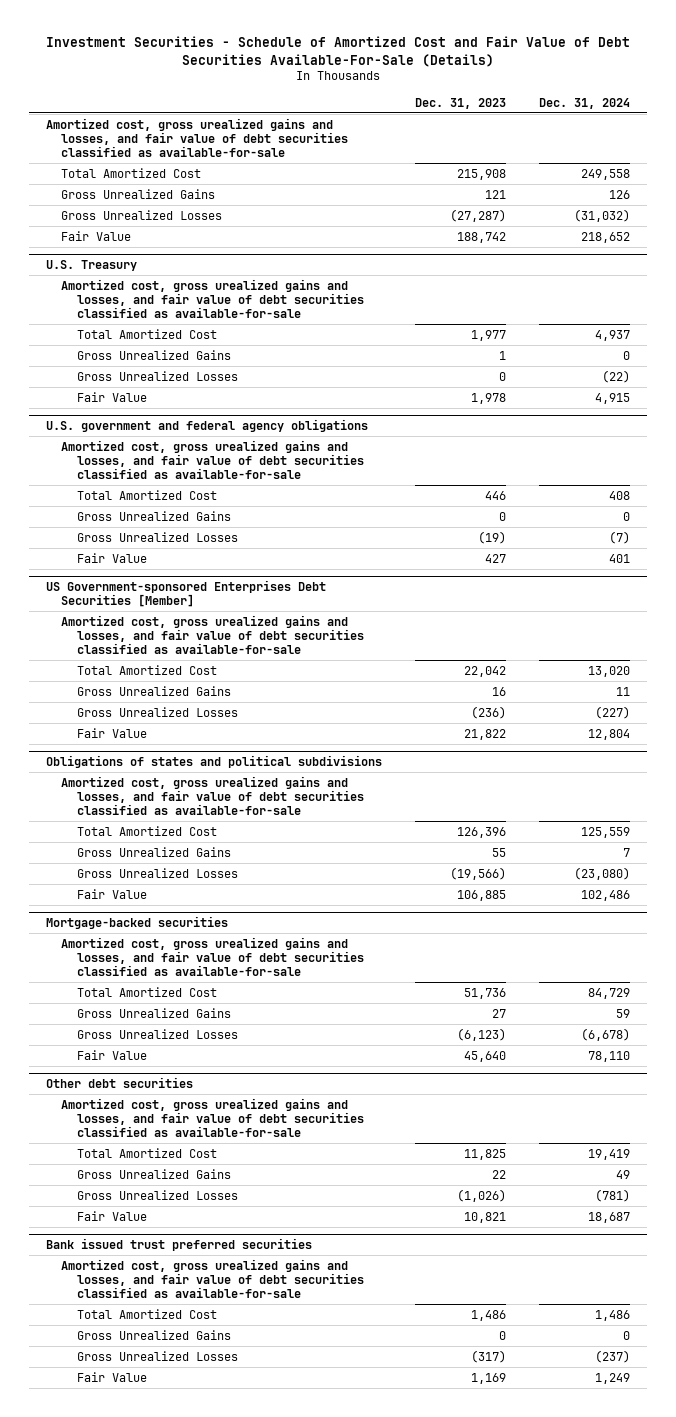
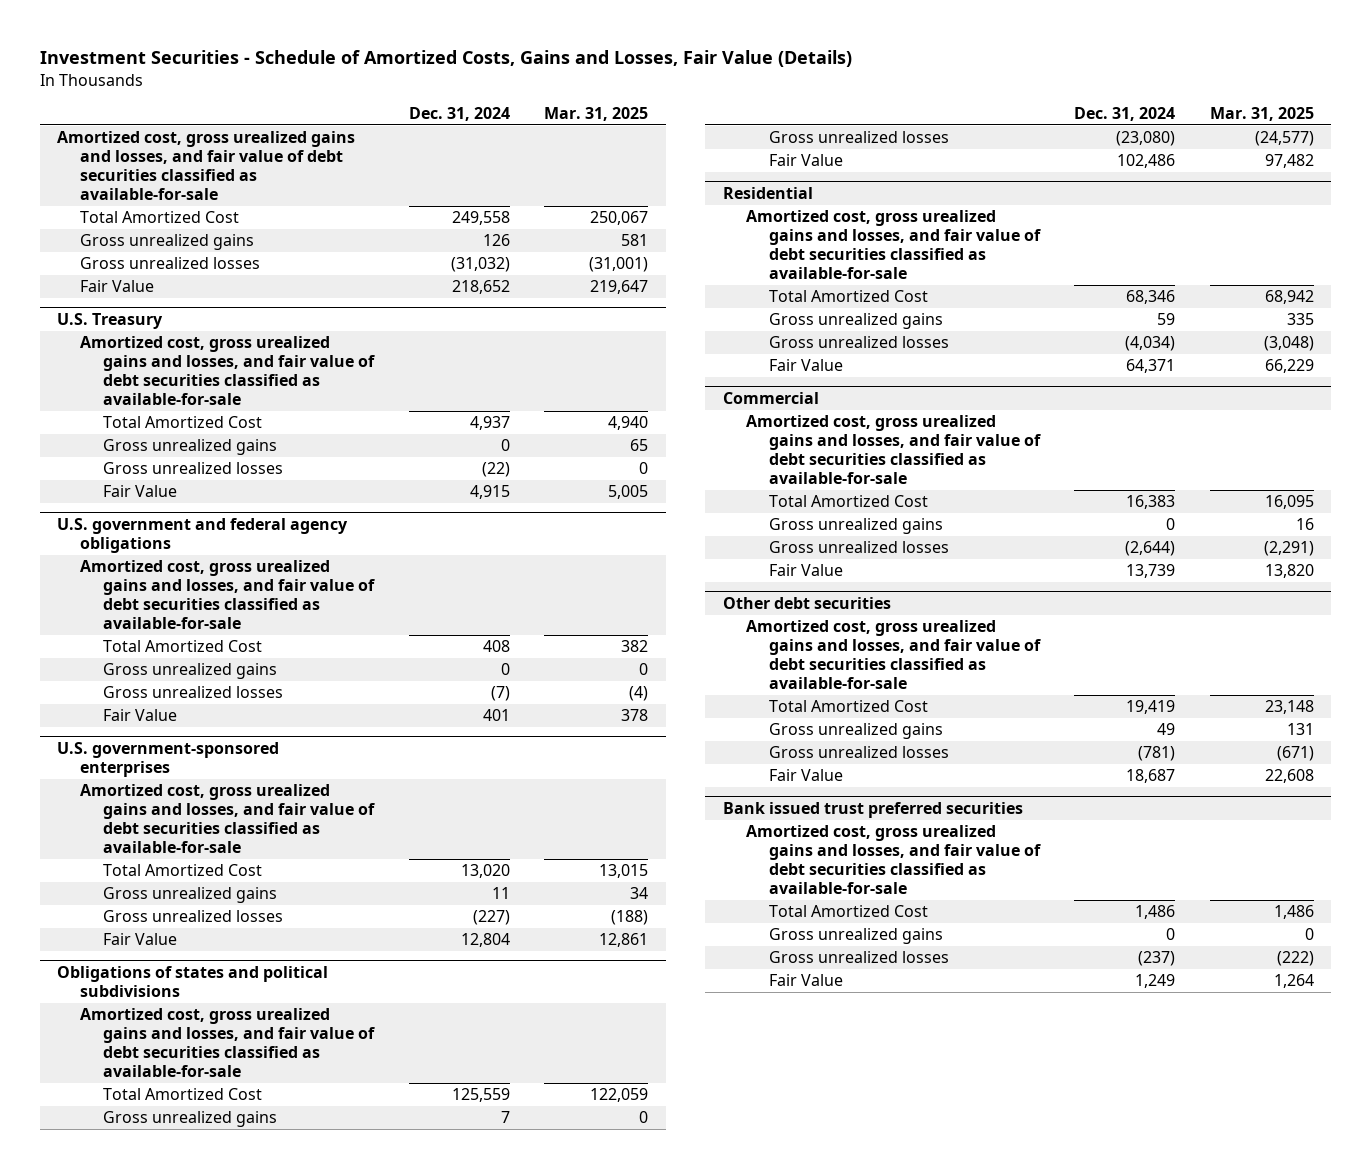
- Investment Securities - Schedule of Amortized Cost and Fair Value of Debt Securities Available-For-Sale (Details)
+ Investment Securities - Schedule of Amortized Costs, Gains and Losses, Fair Value (Details)
- | Dec. 31, 2023 | Dec. 31, 2024
+ | Dec. 31, 2024 | Mar. 31, 2025
- Gross Unrealized Gains | 121 | 126
- Gross Unrealized Losses | (27,287) | (31,032)
+ Gross unrealized gains | 126 | 581
+ Gross unrealized losses | (31,032) | (31,001)
@ U.S. Treasury
- Gross Unrealized Gains | 1 | 0
- Gross Unrealized Losses | 0 | (22)
+ Gross unrealized gains | 0 | 65
+ Gross unrealized losses | (22) | 0
@ U.S. government and federal agency obligations
- Gross Unrealized Gains | 0 | 0
- Gross Unrealized Losses | (19) | (7)
+ Gross unrealized gains | 0 | 0
+ Gross unrealized losses | (7) | (4)
- US Government-sponsored Enterprises Debt Securities [Member]
+ U.S. government-sponsored enterprises
- Gross Unrealized Gains | 16 | 11
- Gross Unrealized Losses | (236) | (227)
+ Gross unrealized gains | 11 | 34
+ Gross unrealized losses | (227) | (188)
@ Obligations of states and political subdivisions
- Gross Unrealized Gains | 55 | 7
- Gross Unrealized Losses | (19,566) | (23,080)
+ Gross unrealized gains | 7 | 0
+ Gross unrealized losses | (23,080) | (24,577)
- Mortgage-backed securities
+ Residential
- Total Amortized Cost | 51,736 | 84,729
- Gross Unrealized Gains | 27 | 59
- Gross Unrealized Losses | (6,123) | (6,678)
- Fair Value | 45,640 | 78,110
+ Total Amortized Cost | 68,346 | 68,942
+ Gross unrealized gains | 59 | 335
+ Gross unrealized losses | (4,034) | (3,048)
+ Fair Value | 64,371 | 66,229
+ Commercial
+ Amortized cost, gross urealized gains and losses, and fair value of debt securities classified as available-for-sale
+ Total Amortized Cost | 16,383 | 16,095
+ Gross unrealized gains | 0 | 16
+ Gross unrealized losses | (2,644) | (2,291)
+ Fair Value | 13,739 | 13,820
@ Other debt securities
- Gross Unrealized Gains | 22 | 49
- Gross Unrealized Losses | (1,026) | (781)
+ Gross unrealized gains | 49 | 131
+ Gross unrealized losses | (781) | (671)
@ Bank issued trust preferred securities
- Gross Unrealized Gains | 0 | 0
- Gross Unrealized Losses | (317) | (237)
+ Gross unrealized gains | 0 | 0
+ Gross unrealized losses | (237) | (222)

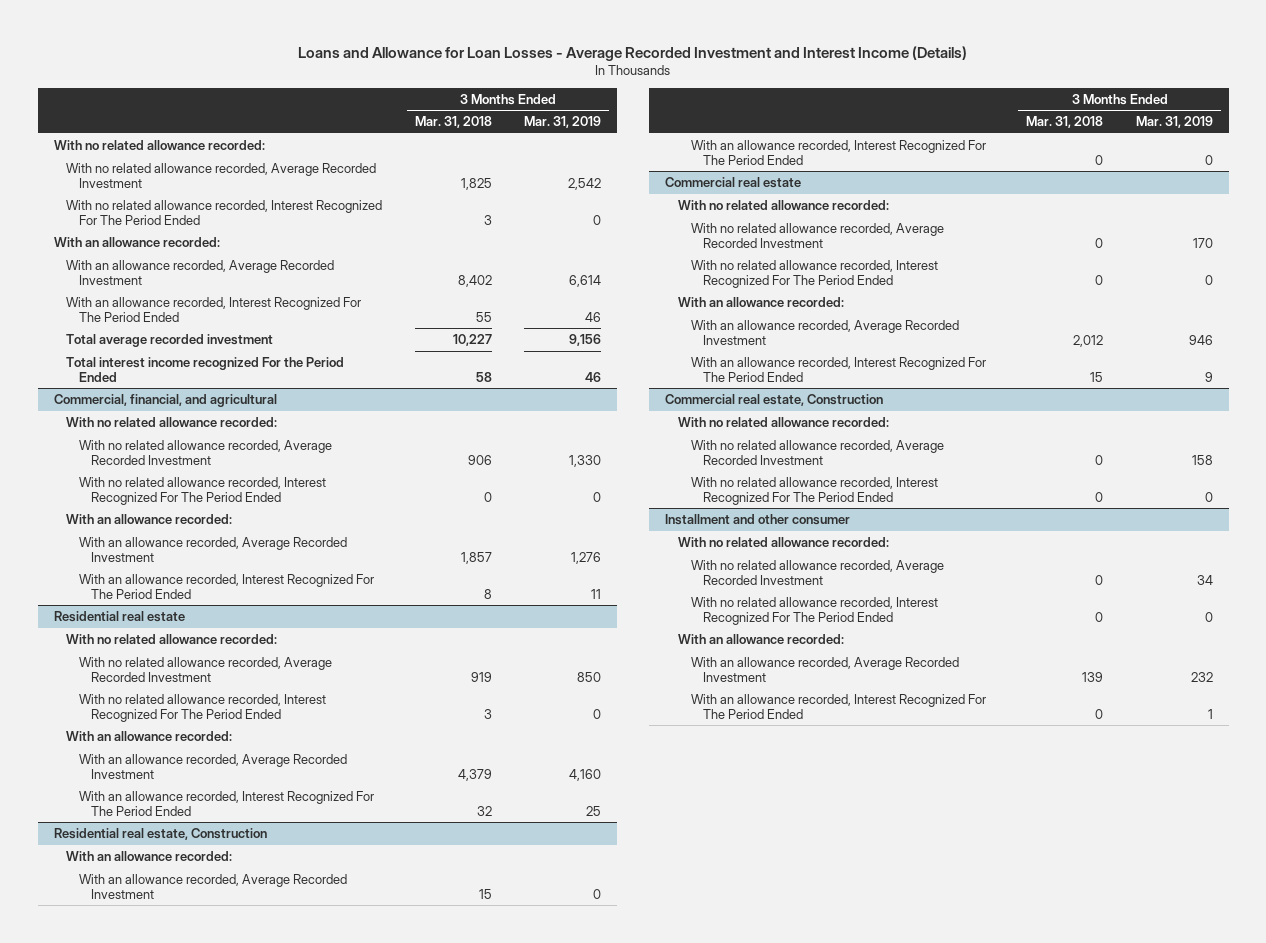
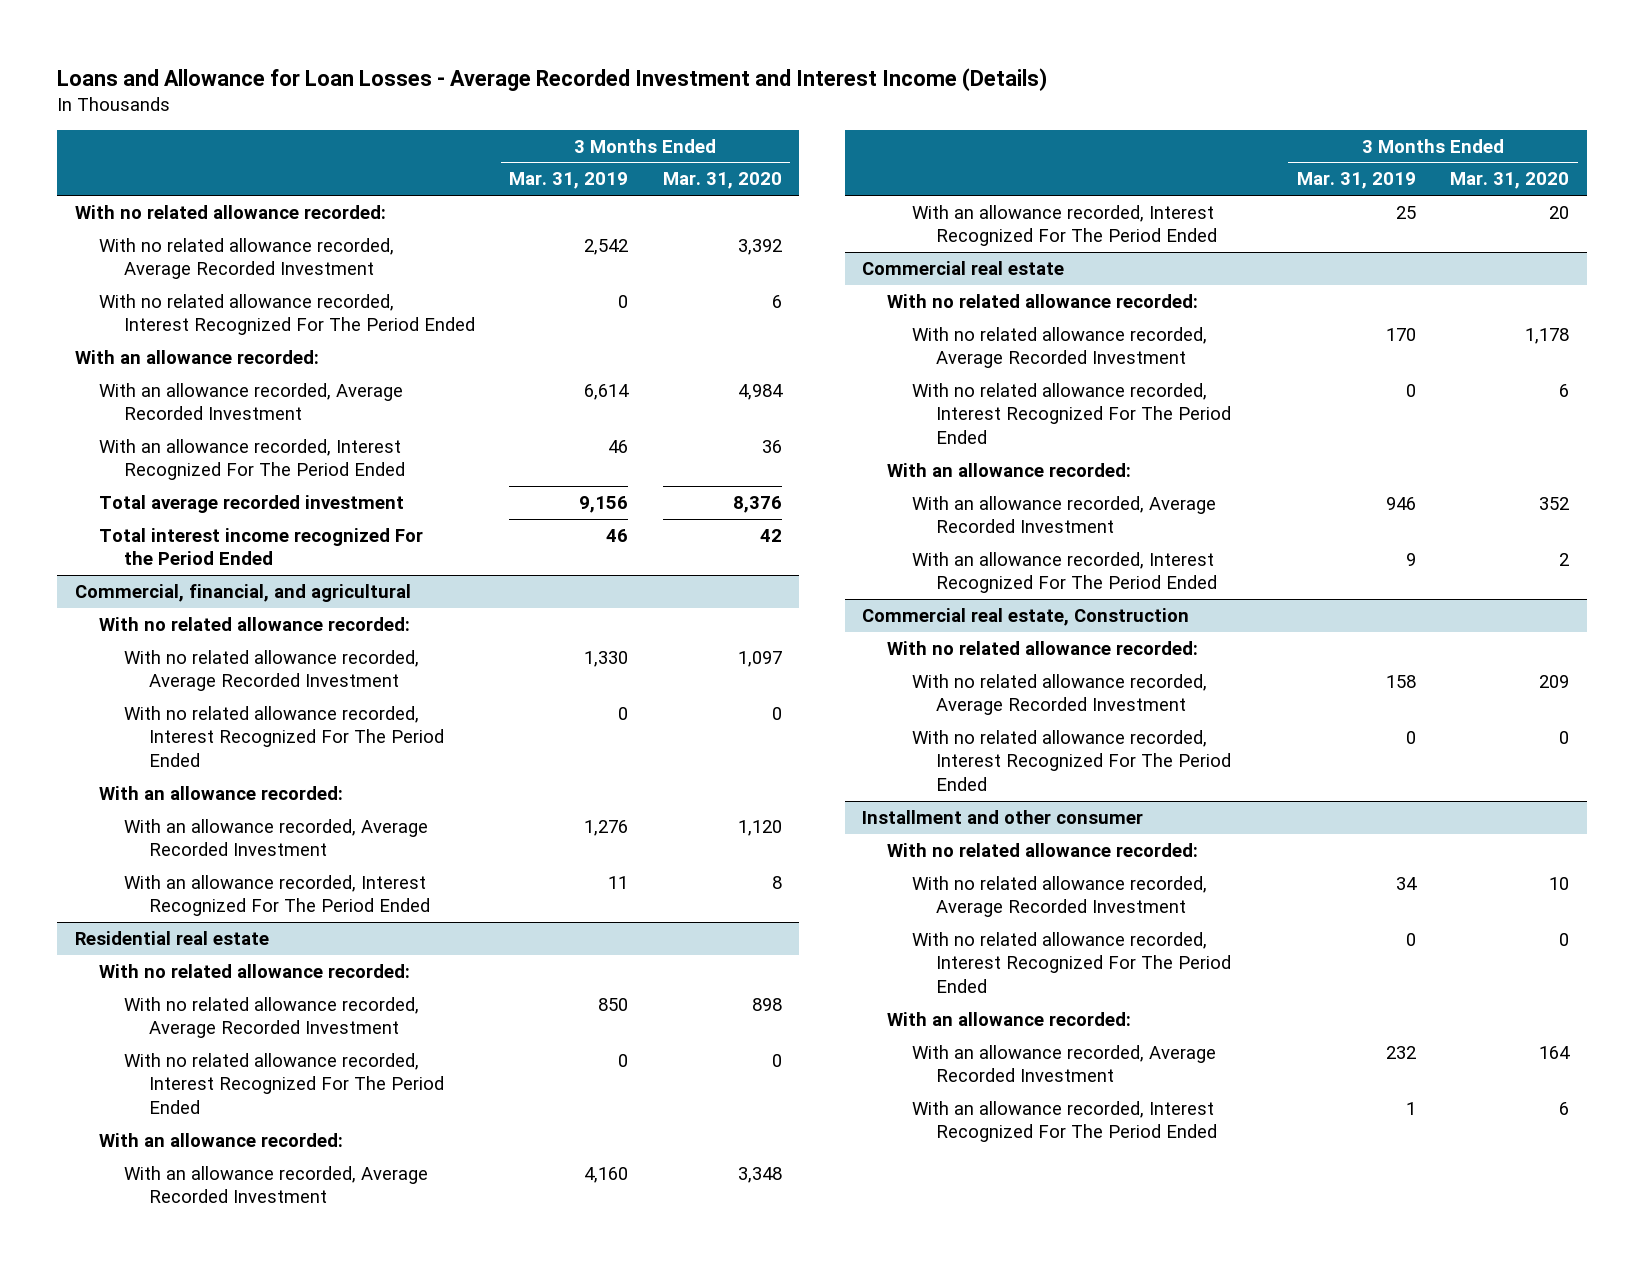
- | 3 Months Ended Mar. 31, 2018 | 3 Months Ended Mar. 31, 2019
+ | 3 Months Ended Mar. 31, 2019 | 3 Months Ended Mar. 31, 2020
- Residential real estate, Construction
- With an allowance recorded:
- With an allowance recorded, Average Recorded Investment | 15 | 0
- With an allowance recorded, Interest Recognized For The Period Ended | 0 | 0

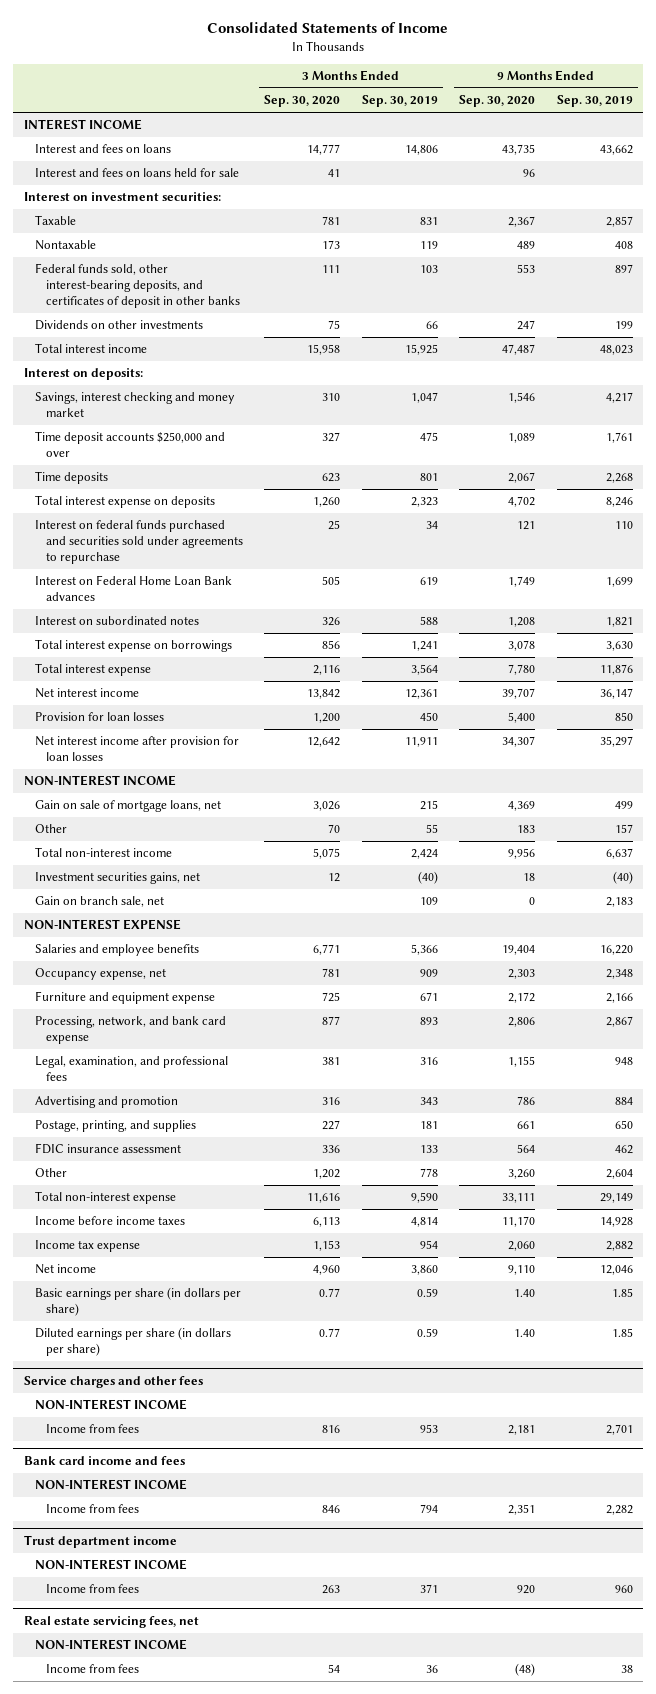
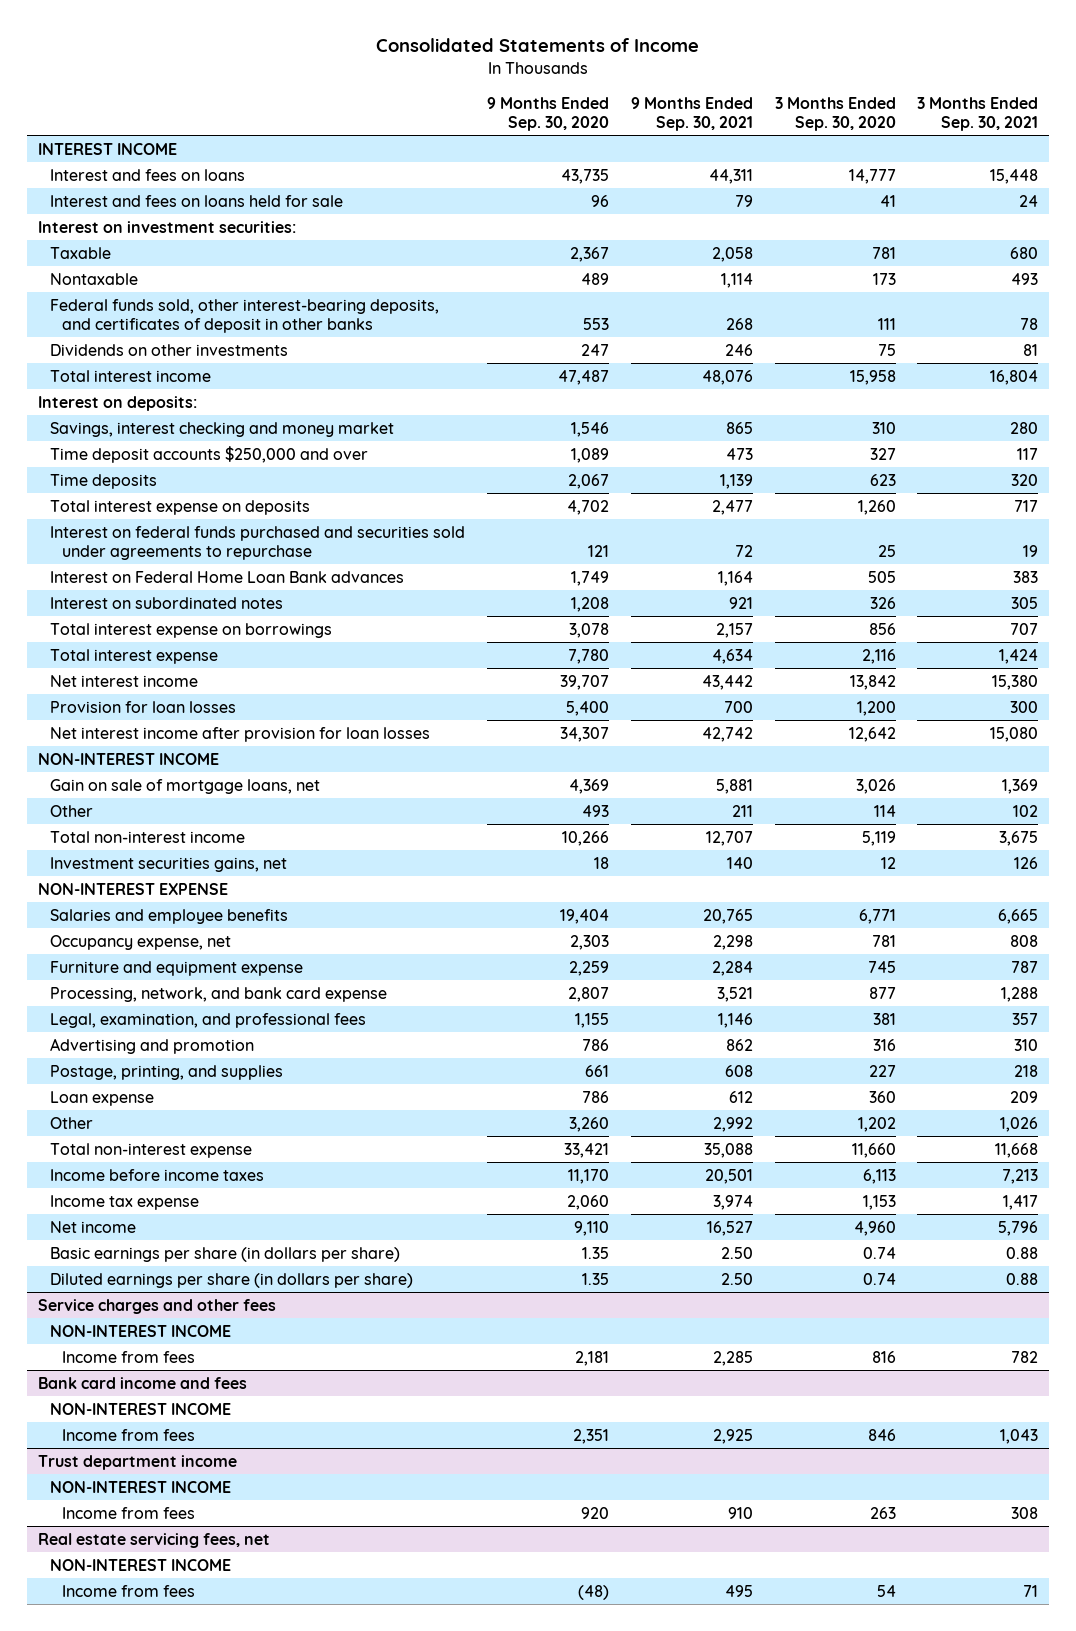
- | 3 Months Ended Sep. 30, 2020 | 3 Months Ended Sep. 30, 2019 | 9 Months Ended Sep. 30, 2020 | 9 Months Ended Sep. 30, 2019
+ | 9 Months Ended Sep. 30, 2020 | 9 Months Ended Sep. 30, 2021 | 3 Months Ended Sep. 30, 2020 | 3 Months Ended Sep. 30, 2021
- Other | 70 | 55 | 183 | 157
- Total non-interest income | 5,075 | 2,424 | 9,956 | 6,637
+ Other | 493 | 211 | 114 | 102
+ Total non-interest income | 10,266 | 12,707 | 5,119 | 3,675
- Gain on branch sale, net | | 109 | 0 | 2,183
- Furniture and equipment expense | 725 | 671 | 2,172 | 2,166
- Processing, network, and bank card expense | 877 | 893 | 2,806 | 2,867
+ Furniture and equipment expense | 2,259 | 2,284 | 745 | 787
+ Processing, network, and bank card expense | 2,807 | 3,521 | 877 | 1,288
- FDIC insurance assessment | 336 | 133 | 564 | 462
+ Loan expense | 786 | 612 | 360 | 209
- Total non-interest expense | 11,616 | 9,590 | 33,111 | 29,149
+ Total non-interest expense | 33,421 | 35,088 | 11,660 | 11,668
- Basic earnings per share (in dollars per share) | 0.77 | 0.59 | 1.40 | 1.85
- Diluted earnings per share (in dollars per share) | 0.77 | 0.59 | 1.40 | 1.85
+ Basic earnings per share (in dollars per share) | 1.35 | 2.50 | 0.74 | 0.88
+ Diluted earnings per share (in dollars per share) | 1.35 | 2.50 | 0.74 | 0.88

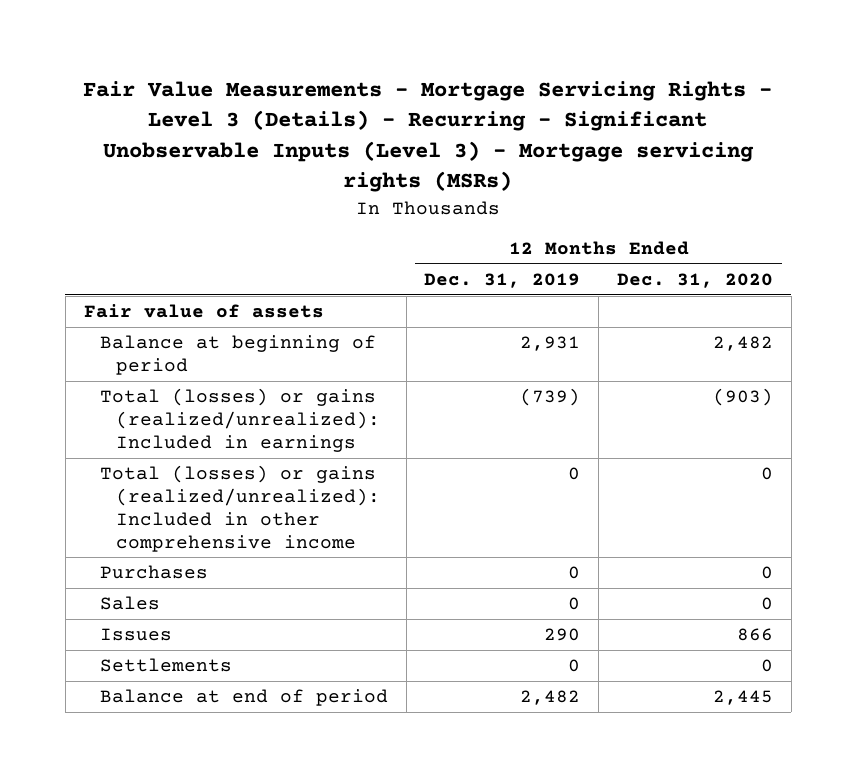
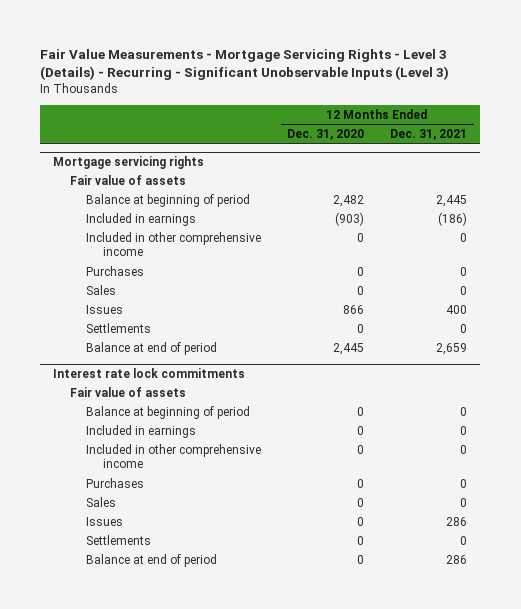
- Fair Value Measurements - Mortgage Servicing Rights - Level 3 (Details) - Recurring - Significant Unobservable Inputs (Level 3) - Mortgage servicing rights (MSRs)
+ Fair Value Measurements - Mortgage Servicing Rights - Level 3 (Details) - Recurring - Significant Unobservable Inputs (Level 3)
- | 12 Months Ended Dec. 31, 2019 | 12 Months Ended Dec. 31, 2020
+ | 12 Months Ended Dec. 31, 2020 | 12 Months Ended Dec. 31, 2021
+ Mortgage servicing rights
- Total (losses) or gains (realized/unrealized): Included in earnings | (739) | (903)
- Total (losses) or gains (realized/unrealized): Included in other comprehensive income | 0 | 0
+ Included in earnings | (903) | (186)
+ Included in other comprehensive income | 0 | 0
+ Interest rate lock commitments
+ Fair value of assets
+ Balance at beginning of period | 0 | 0
+ Included in earnings | 0 | 0
+ Included in other comprehensive income | 0 | 0
+ Purchases | 0 | 0
+ Sales | 0 | 0
+ Issues | 0 | 286
+ Settlements | 0 | 0
+ Balance at end of period | 0 | 286

